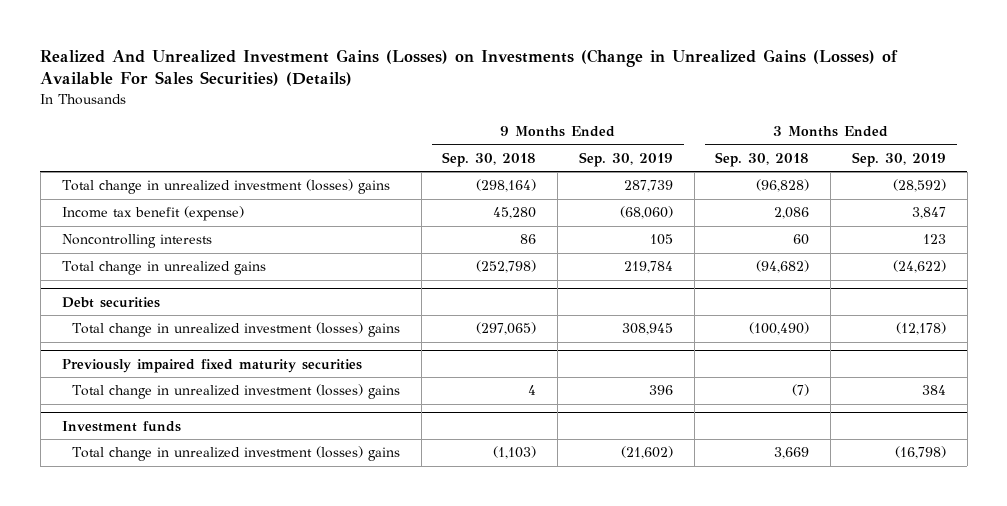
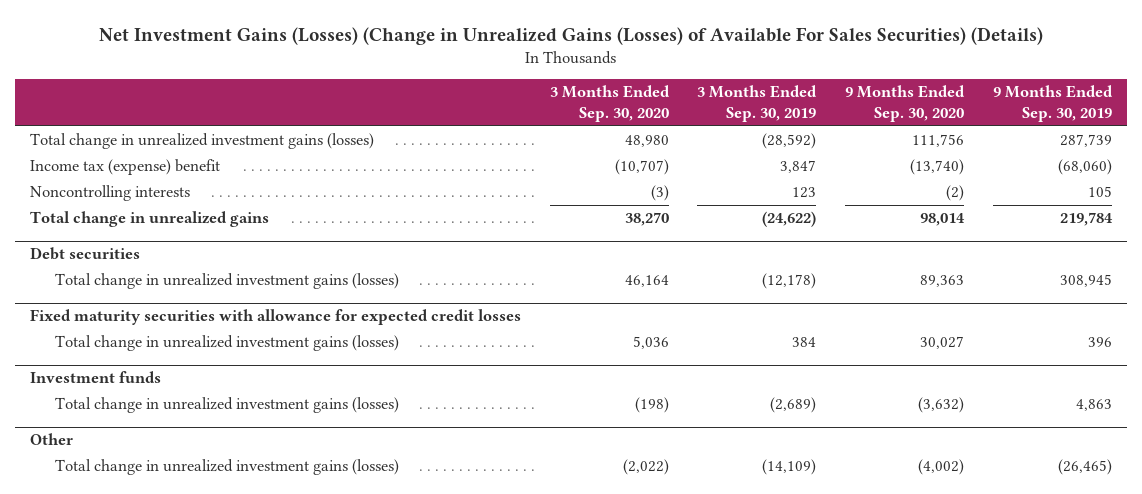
- Realized And Unrealized Investment Gains (Losses) on Investments (Change in Unrealized Gains (Losses) of Available For Sales Securities) (Details)
+ Net Investment Gains (Losses) (Change in Unrealized Gains (Losses) of Available For Sales Securities) (Details)
- | 9 Months Ended Sep. 30, 2018 | 9 Months Ended Sep. 30, 2019 | 3 Months Ended Sep. 30, 2018 | 3 Months Ended Sep. 30, 2019
+ | 3 Months Ended Sep. 30, 2020 | 3 Months Ended Sep. 30, 2019 | 9 Months Ended Sep. 30, 2020 | 9 Months Ended Sep. 30, 2019
- Total change in unrealized investment (losses) gains | (298,164) | 287,739 | (96,828) | (28,592)
- Income tax benefit (expense) | 45,280 | (68,060) | 2,086 | 3,847
+ Total change in unrealized investment gains (losses) | 48,980 | (28,592) | 111,756 | 287,739
+ Income tax (expense) benefit | (10,707) | 3,847 | (13,740) | (68,060)
@ Debt securities
- Total change in unrealized investment (losses) gains | (297,065) | 308,945 | (100,490) | (12,178)
- Previously impaired fixed maturity securities
- Total change in unrealized investment (losses) gains | 4 | 396 | (7) | 384
@ Debt securities
+ Total change in unrealized investment gains (losses) | 46,164 | (12,178) | 89,363 | 308,945
+ Fixed maturity securities with allowance for expected credit losses
+ Total change in unrealized investment gains (losses) | 5,036 | 384 | 30,027 | 396
@ Investment funds
- Total change in unrealized investment (losses) gains | (1,103) | (21,602) | 3,669 | (16,798)
+ Total change in unrealized investment gains (losses) | (198) | (2,689) | (3,632) | 4,863
+ Other
+ Total change in unrealized investment gains (losses) | (2,022) | (14,109) | (4,002) | (26,465)

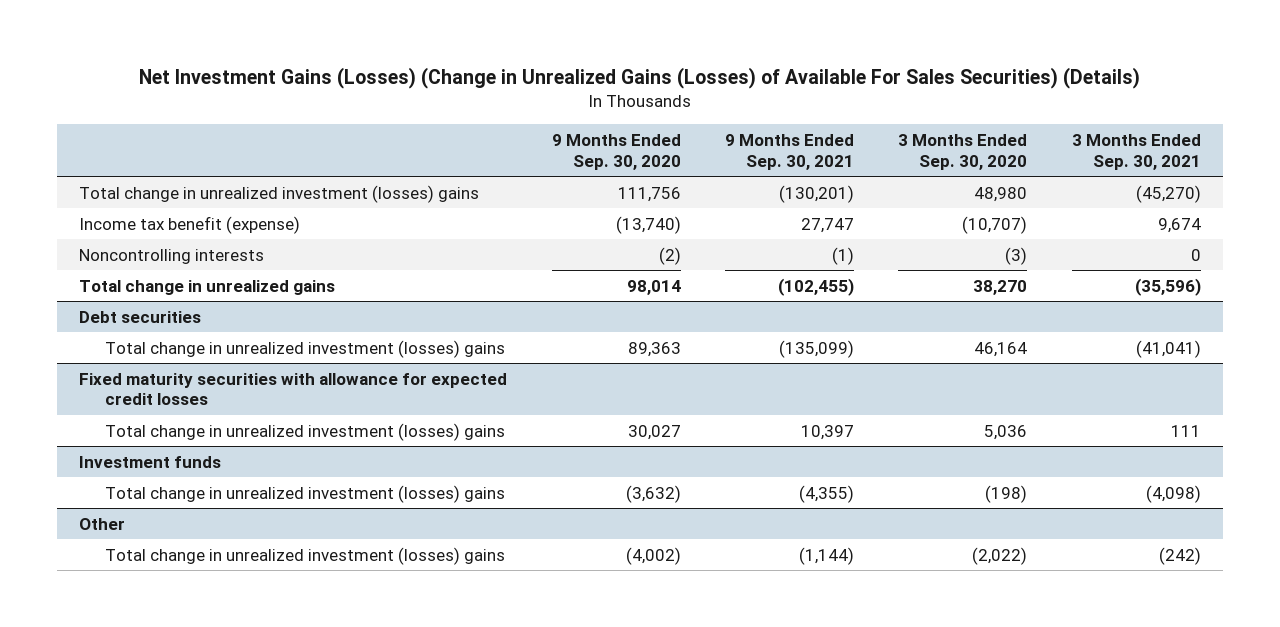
- | 3 Months Ended Sep. 30, 2020 | 3 Months Ended Sep. 30, 2019 | 9 Months Ended Sep. 30, 2020 | 9 Months Ended Sep. 30, 2019
+ | 9 Months Ended Sep. 30, 2020 | 9 Months Ended Sep. 30, 2021 | 3 Months Ended Sep. 30, 2020 | 3 Months Ended Sep. 30, 2021
- Total change in unrealized investment gains (losses) | 48,980 | (28,592) | 111,756 | 287,739
- Income tax (expense) benefit | (10,707) | 3,847 | (13,740) | (68,060)
+ Total change in unrealized investment (losses) gains | 111,756 | (130,201) | 48,980 | (45,270)
+ Income tax benefit (expense) | (13,740) | 27,747 | (10,707) | 9,674
@ Debt securities
- Total change in unrealized investment gains (losses) | 46,164 | (12,178) | 89,363 | 308,945
+ Total change in unrealized investment (losses) gains | 89,363 | (135,099) | 46,164 | (41,041)
@ Fixed maturity securities with allowance for expected credit losses
- Total change in unrealized investment gains (losses) | 5,036 | 384 | 30,027 | 396
+ Total change in unrealized investment (losses) gains | 30,027 | 10,397 | 5,036 | 111
@ Investment funds
- Total change in unrealized investment gains (losses) | (198) | (2,689) | (3,632) | 4,863
+ Total change in unrealized investment (losses) gains | (3,632) | (4,355) | (198) | (4,098)
@ Other
- Total change in unrealized investment gains (losses) | (2,022) | (14,109) | (4,002) | (26,465)
+ Total change in unrealized investment (losses) gains | (4,002) | (1,144) | (2,022) | (242)

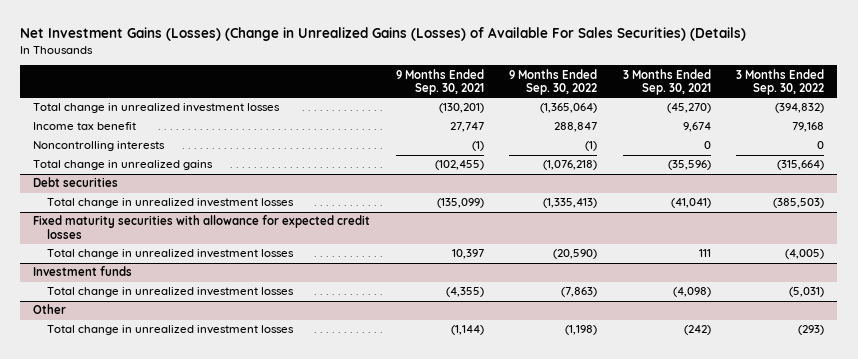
- | 9 Months Ended Sep. 30, 2020 | 9 Months Ended Sep. 30, 2021 | 3 Months Ended Sep. 30, 2020 | 3 Months Ended Sep. 30, 2021
+ | 9 Months Ended Sep. 30, 2021 | 9 Months Ended Sep. 30, 2022 | 3 Months Ended Sep. 30, 2021 | 3 Months Ended Sep. 30, 2022
- Total change in unrealized investment (losses) gains | 111,756 | (130,201) | 48,980 | (45,270)
- Income tax benefit (expense) | (13,740) | 27,747 | (10,707) | 9,674
+ Total change in unrealized investment losses | (130,201) | (1,365,064) | (45,270) | (394,832)
+ Income tax benefit | 27,747 | 288,847 | 9,674 | 79,168
@ Debt securities
- Total change in unrealized investment (losses) gains | 89,363 | (135,099) | 46,164 | (41,041)
+ Total change in unrealized investment losses | (135,099) | (1,335,413) | (41,041) | (385,503)
@ Fixed maturity securities with allowance for expected credit losses
- Total change in unrealized investment (losses) gains | 30,027 | 10,397 | 5,036 | 111
+ Total change in unrealized investment losses | 10,397 | (20,590) | 111 | (4,005)
@ Investment funds
- Total change in unrealized investment (losses) gains | (3,632) | (4,355) | (198) | (4,098)
+ Total change in unrealized investment losses | (4,355) | (7,863) | (4,098) | (5,031)
@ Other
- Total change in unrealized investment (losses) gains | (4,002) | (1,144) | (2,022) | (242)
+ Total change in unrealized investment losses | (1,144) | (1,198) | (242) | (293)

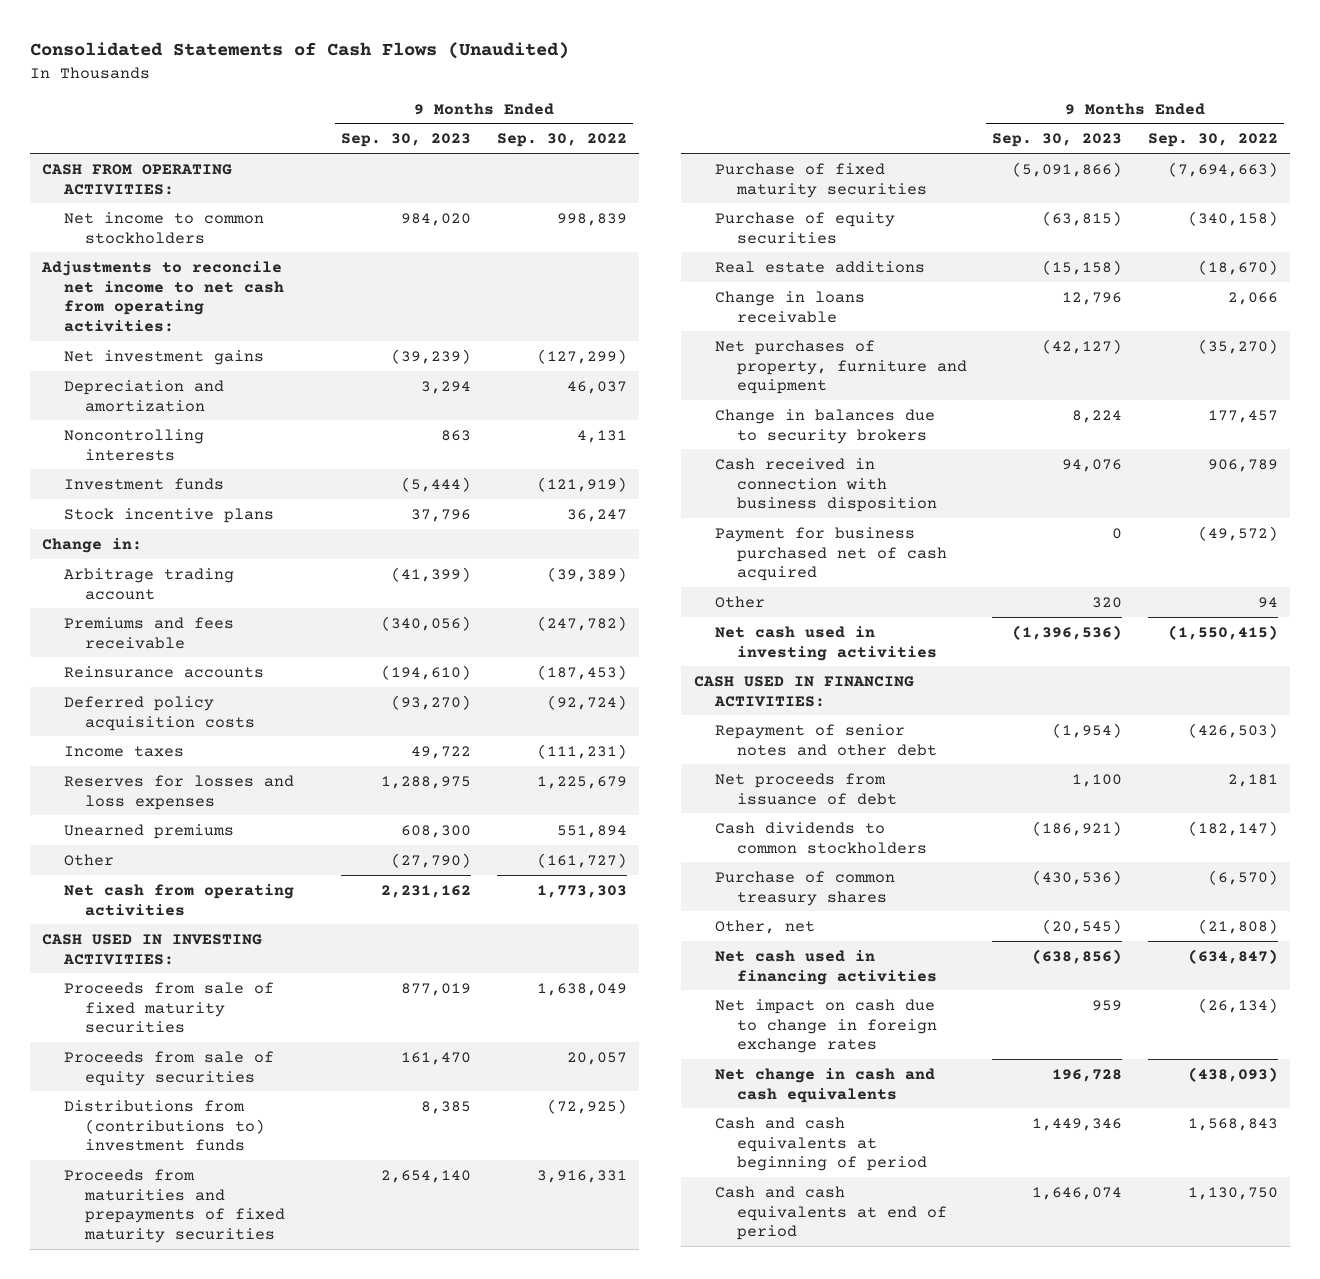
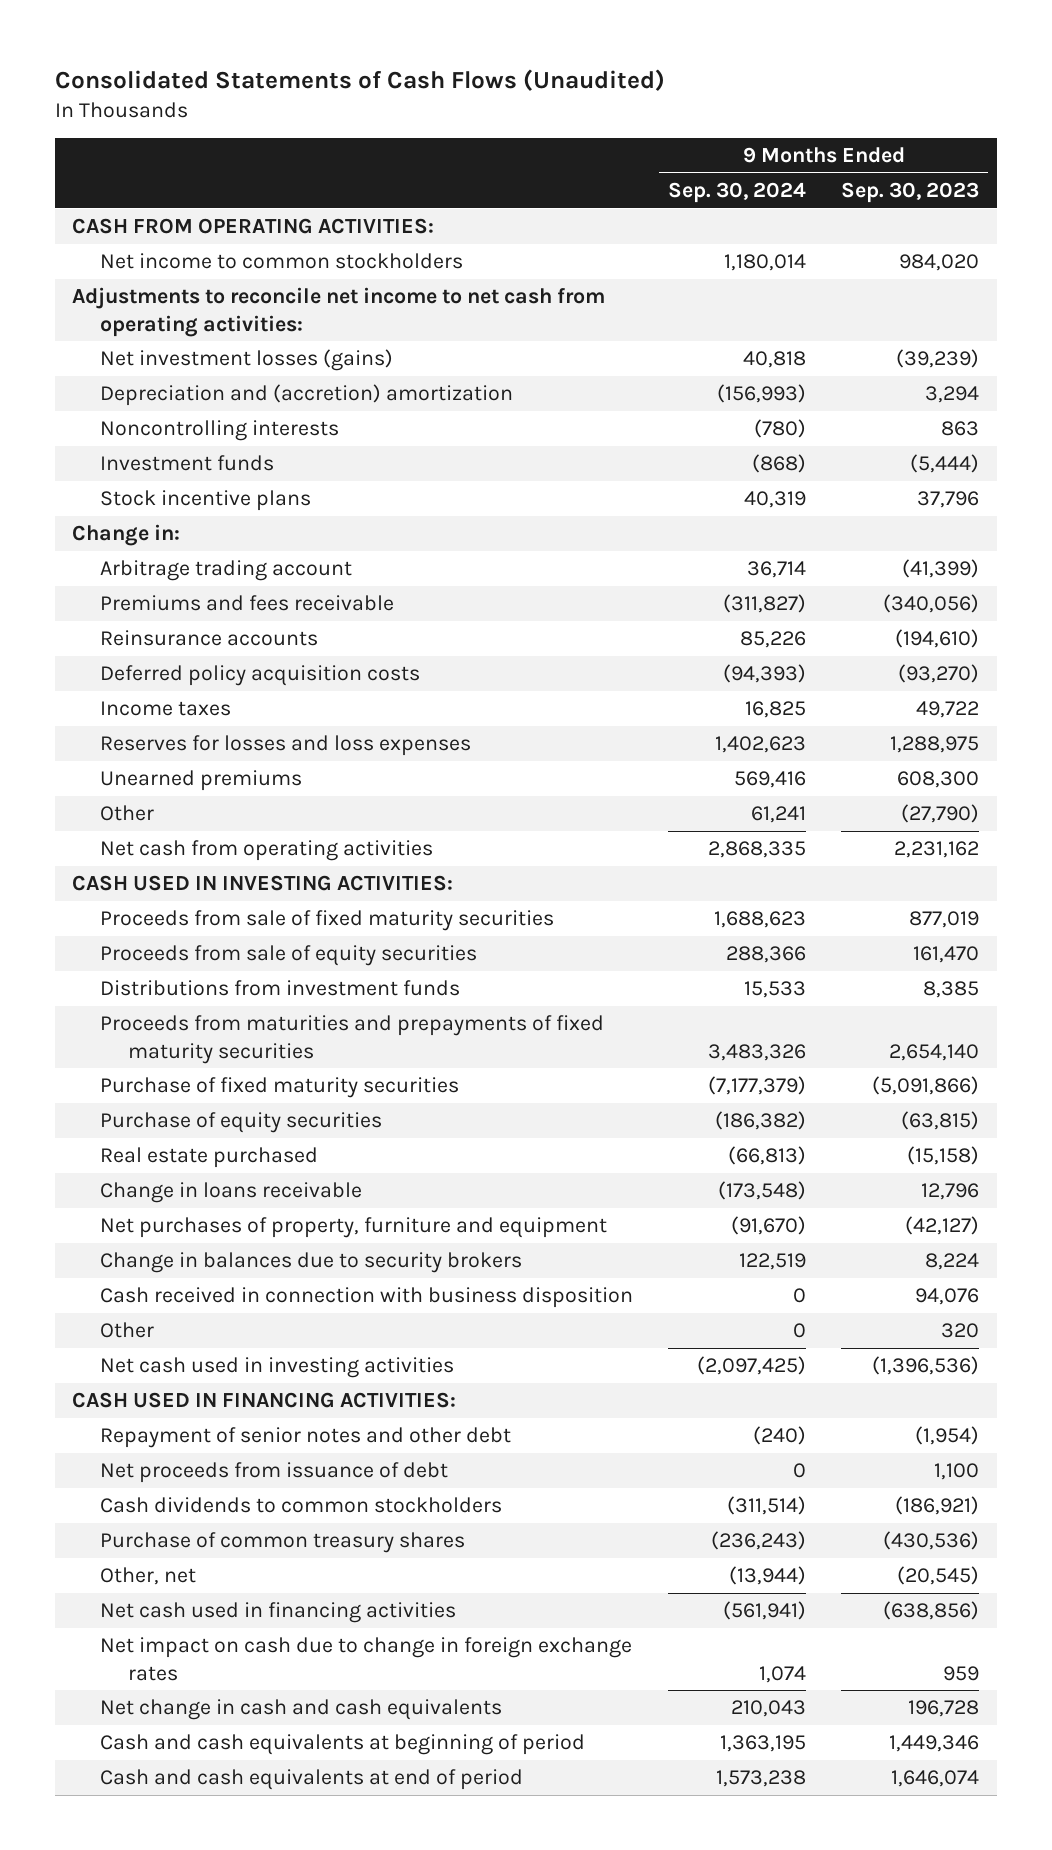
- | 9 Months Ended Sep. 30, 2023 | 9 Months Ended Sep. 30, 2022
+ | 9 Months Ended Sep. 30, 2024 | 9 Months Ended Sep. 30, 2023
- Net investment gains | (39,239) | (127,299)
- Depreciation and amortization | 3,294 | 46,037
+ Net investment losses (gains) | 40,818 | (39,239)
+ Depreciation and (accretion) amortization | (156,993) | 3,294
- Distributions from (contributions to) investment funds | 8,385 | (72,925)
+ Distributions from investment funds | 15,533 | 8,385
- Real estate additions | (15,158) | (18,670)
+ Real estate purchased | (66,813) | (15,158)
- Payment for business purchased net of cash acquired | 0 | (49,572)

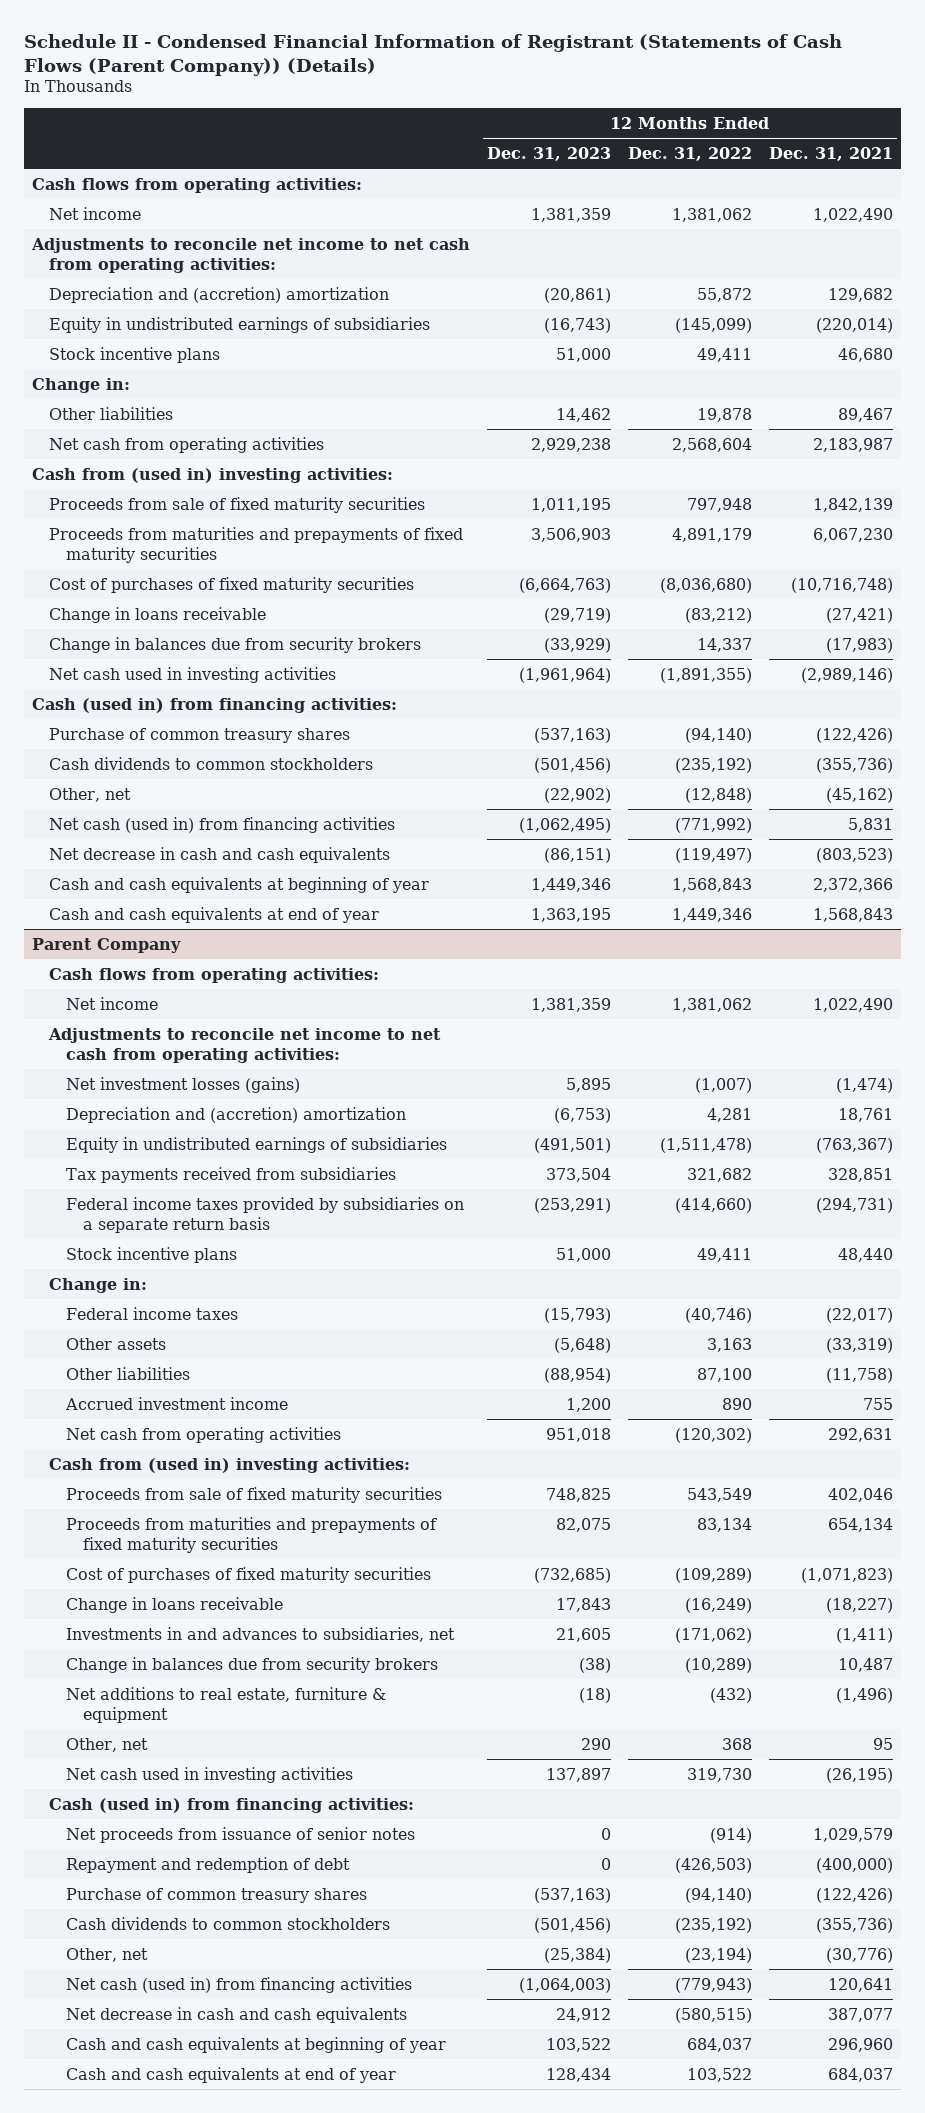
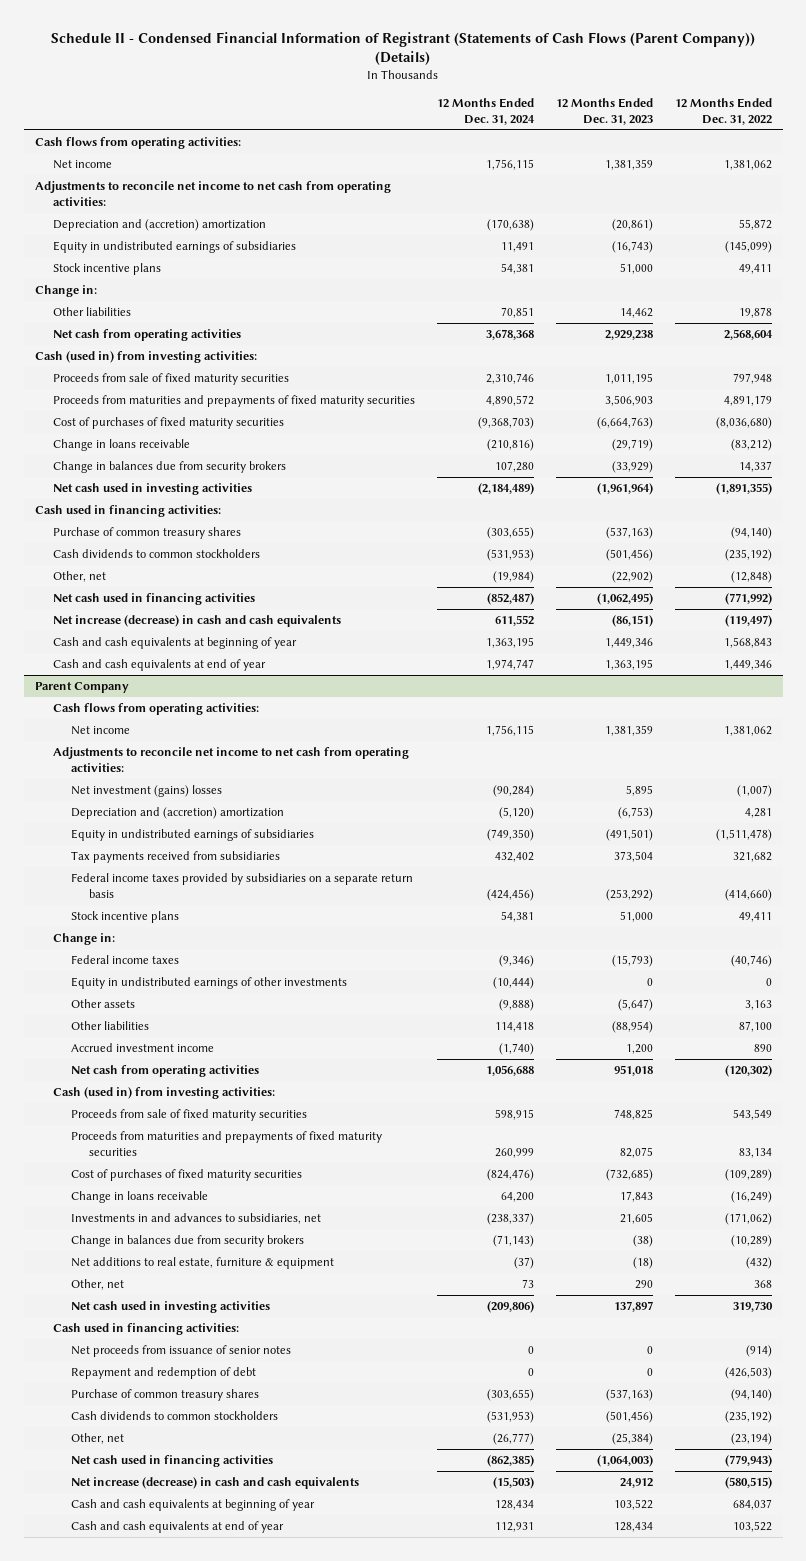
- | 12 Months Ended Dec. 31, 2023 | 12 Months Ended Dec. 31, 2022 | 12 Months Ended Dec. 31, 2021
+ | 12 Months Ended Dec. 31, 2024 | 12 Months Ended Dec. 31, 2023 | 12 Months Ended Dec. 31, 2022
- Cash from (used in) investing activities:
+ Cash (used in) from investing activities:
- Cash (used in) from financing activities:
+ Cash used in financing activities:
- Net cash (used in) from financing activities | (1,062,495) | (771,992) | 5,831
- Net decrease in cash and cash equivalents | (86,151) | (119,497) | (803,523)
+ Net cash used in financing activities | (852,487) | (1,062,495) | (771,992)
+ Net increase (decrease) in cash and cash equivalents | 611,552 | (86,151) | (119,497)
@ Parent Company
- Net investment losses (gains) | 5,895 | (1,007) | (1,474)
+ Net investment (gains) losses | (90,284) | 5,895 | (1,007)
- Federal income taxes provided by subsidiaries on a separate return basis | (253,291) | (414,660) | (294,731)
+ Federal income taxes provided by subsidiaries on a separate return basis | (424,456) | (253,292) | (414,660)
- Other assets | (5,648) | 3,163 | (33,319)
+ Equity in undistributed earnings of other investments | (10,444) | 0 | 0
+ Other assets | (9,888) | (5,647) | 3,163
- Cash from (used in) investing activities:
+ Cash (used in) from investing activities:
- Cash (used in) from financing activities:
+ Cash used in financing activities:
- Net cash (used in) from financing activities | (1,064,003) | (779,943) | 120,641
- Net decrease in cash and cash equivalents | 24,912 | (580,515) | 387,077
+ Net cash used in financing activities | (862,385) | (1,064,003) | (779,943)
+ Net increase (decrease) in cash and cash equivalents | (15,503) | 24,912 | (580,515)

